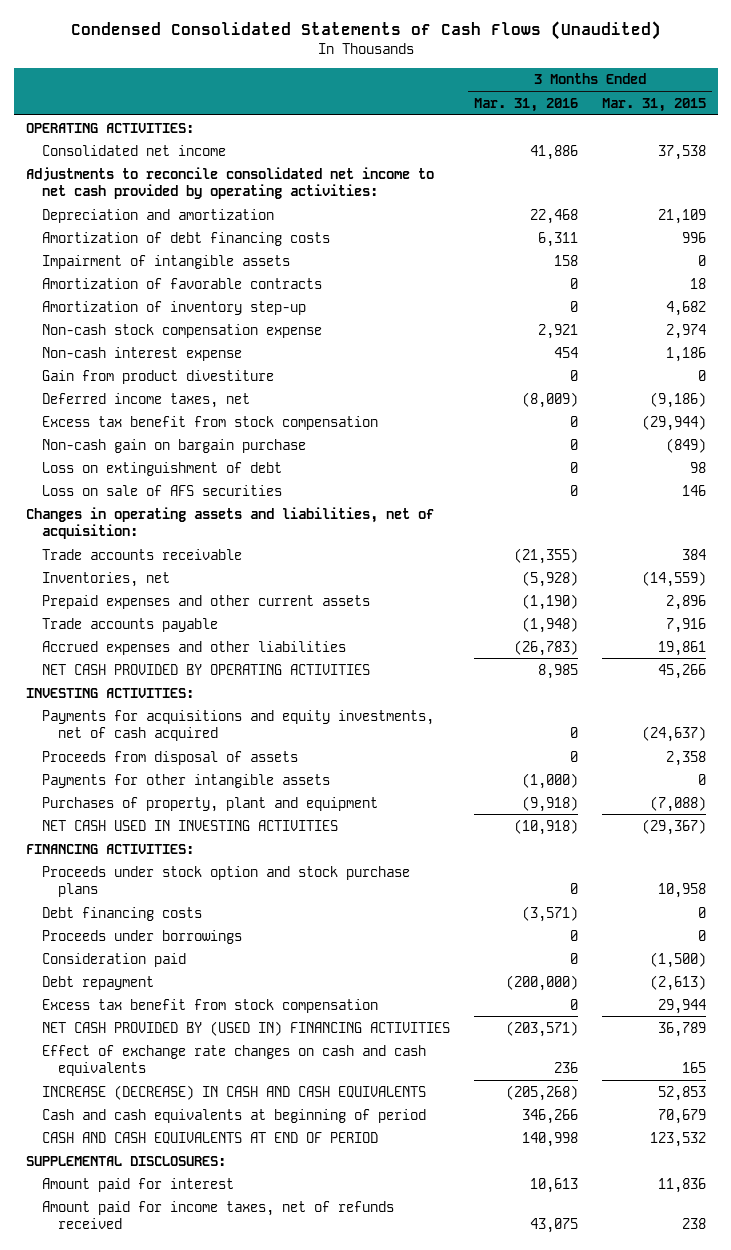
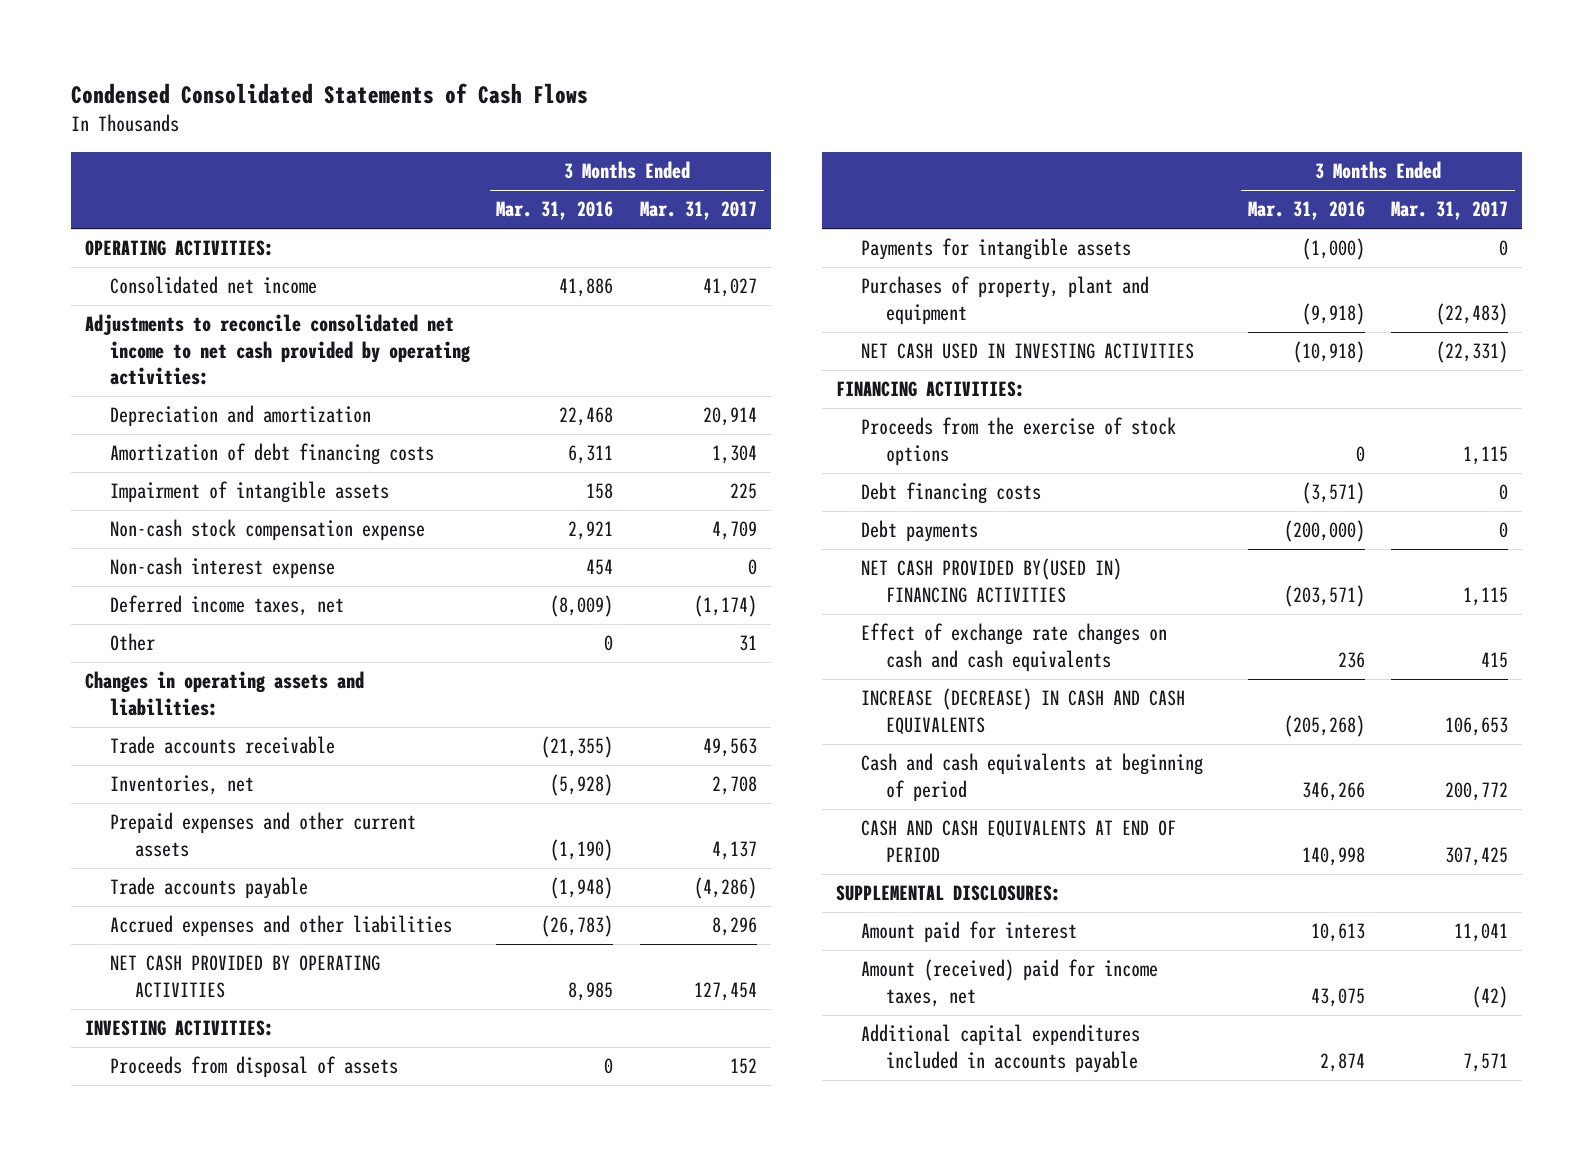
- Condensed Consolidated Statements of Cash Flows (Unaudited)
+ Condensed Consolidated Statements of Cash Flows
- | 3 Months Ended Mar. 31, 2016 | 3 Months Ended Mar. 31, 2015
+ | 3 Months Ended Mar. 31, 2016 | 3 Months Ended Mar. 31, 2017
- Amortization of favorable contracts | 0 | 18
- Amortization of inventory step-up | 0 | 4,682
- Gain from product divestiture | 0 | 0
- Excess tax benefit from stock compensation | 0 | (29,944)
- Non-cash gain on bargain purchase | 0 | (849)
- Loss on extinguishment of debt | 0 | 98
- Loss on sale of AFS securities | 0 | 146
- Changes in operating assets and liabilities, net of acquisition:
+ Other | 0 | 31
+ Changes in operating assets and liabilities:
- Payments for acquisitions and equity investments, net of cash acquired | 0 | (24,637)
- Payments for other intangible assets | (1,000) | 0
+ Payments for intangible assets | (1,000) | 0
- Proceeds under stock option and stock purchase plans | 0 | 10,958
+ Proceeds from the exercise of stock options | 0 | 1,115
- Proceeds under borrowings | 0 | 0
- Consideration paid | 0 | (1,500)
- Debt repayment | (200,000) | (2,613)
- Excess tax benefit from stock compensation | 0 | 29,944
- NET CASH PROVIDED BY (USED IN) FINANCING ACTIVITIES | (203,571) | 36,789
+ Debt payments | (200,000) | 0
+ NET CASH PROVIDED BY(USED IN) FINANCING ACTIVITIES | (203,571) | 1,115
- Amount paid for income taxes, net of refunds received | 43,075 | 238
+ Amount (received) paid for income taxes, net | 43,075 | (42)
+ Additional capital expenditures included in accounts payable | 2,874 | 7,571

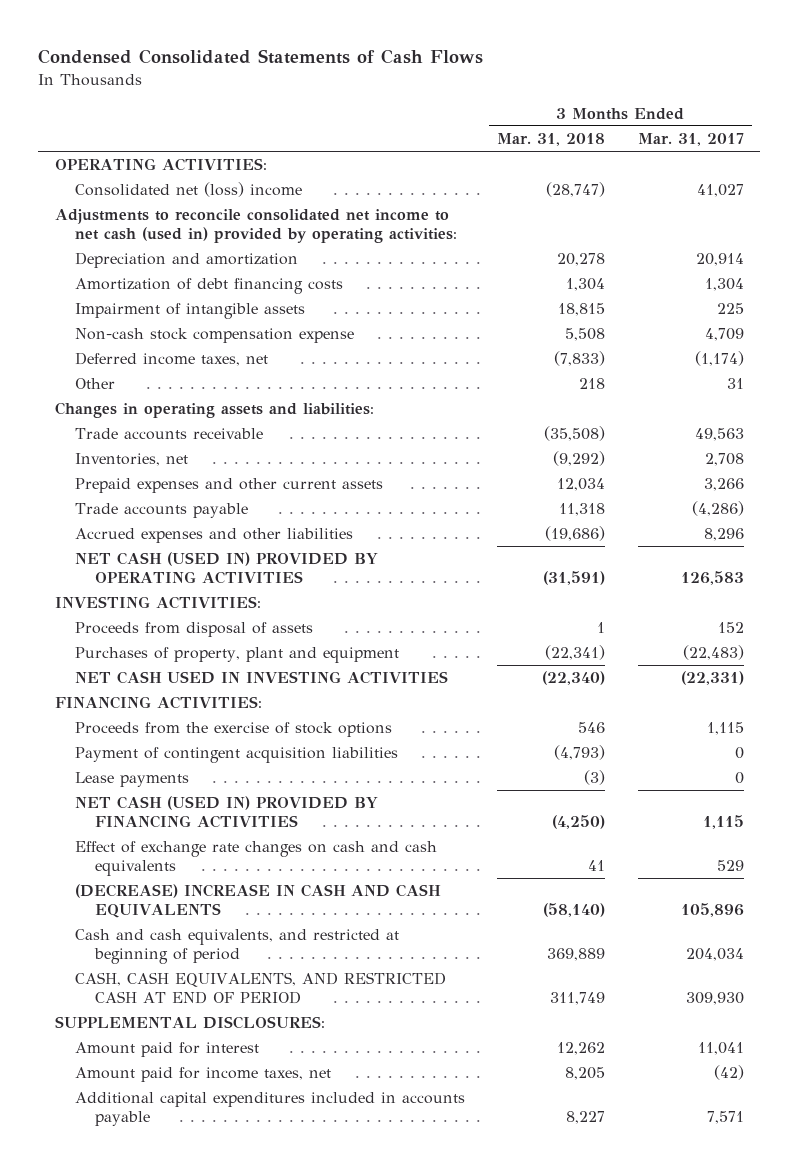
- | 3 Months Ended Mar. 31, 2016 | 3 Months Ended Mar. 31, 2017
+ | 3 Months Ended Mar. 31, 2018 | 3 Months Ended Mar. 31, 2017
- Consolidated net income | 41,886 | 41,027
- Adjustments to reconcile consolidated net income to net cash provided by operating activities:
+ Consolidated net (loss) income | (28,747) | 41,027
+ Adjustments to reconcile consolidated net income to net cash (used in) provided by operating activities:
- Non-cash interest expense | 454 | 0
- Prepaid expenses and other current assets | (1,190) | 4,137
+ Prepaid expenses and other current assets | 12,034 | 3,266
- NET CASH PROVIDED BY OPERATING ACTIVITIES | 8,985 | 127,454
+ NET CASH (USED IN) PROVIDED BY OPERATING ACTIVITIES | (31,591) | 126,583
- Payments for intangible assets | (1,000) | 0
- Debt financing costs | (3,571) | 0
- Debt payments | (200,000) | 0
- NET CASH PROVIDED BY(USED IN) FINANCING ACTIVITIES | (203,571) | 1,115
- Effect of exchange rate changes on cash and cash equivalents | 236 | 415
- INCREASE (DECREASE) IN CASH AND CASH EQUIVALENTS | (205,268) | 106,653
- Cash and cash equivalents at beginning of period | 346,266 | 200,772
- CASH AND CASH EQUIVALENTS AT END OF PERIOD | 140,998 | 307,425
+ Payment of contingent acquisition liabilities | (4,793) | 0
+ Lease payments | (3) | 0
+ NET CASH (USED IN) PROVIDED BY FINANCING ACTIVITIES | (4,250) | 1,115
+ Effect of exchange rate changes on cash and cash equivalents | 41 | 529
+ (DECREASE) INCREASE IN CASH AND CASH EQUIVALENTS | (58,140) | 105,896
+ Cash and cash equivalents, and restricted at beginning of period | 369,889 | 204,034
+ CASH, CASH EQUIVALENTS, AND RESTRICTED CASH AT END OF PERIOD | 311,749 | 309,930
- Amount (received) paid for income taxes, net | 43,075 | (42)
+ Amount paid for income taxes, net | 8,205 | (42)

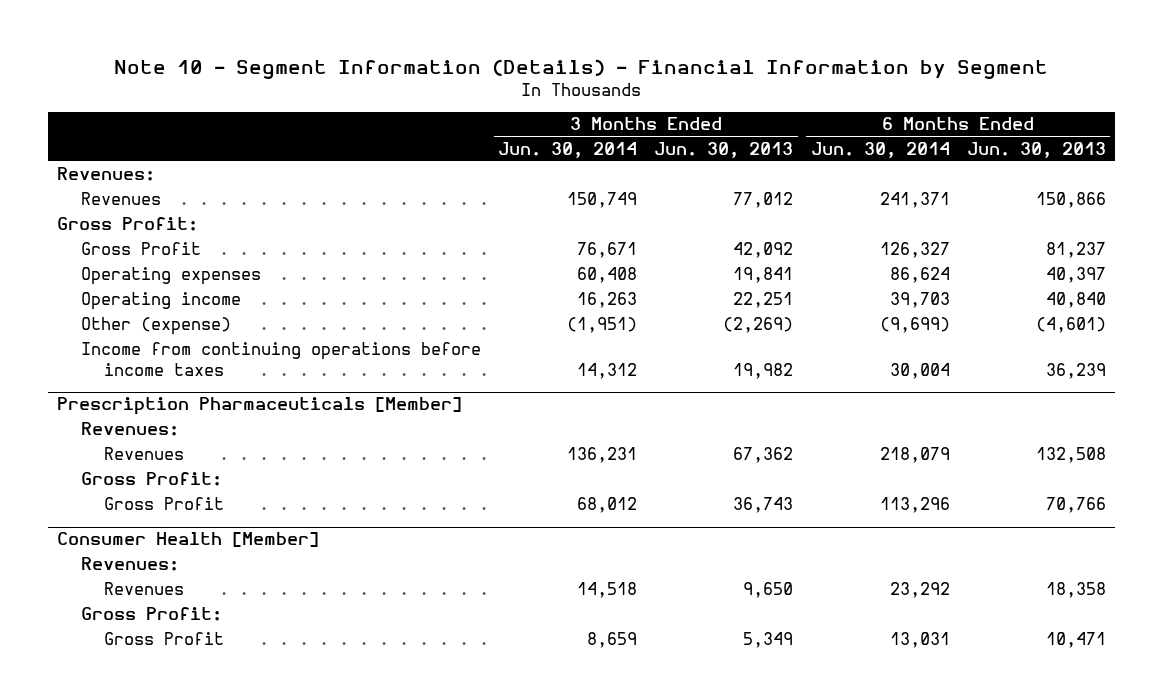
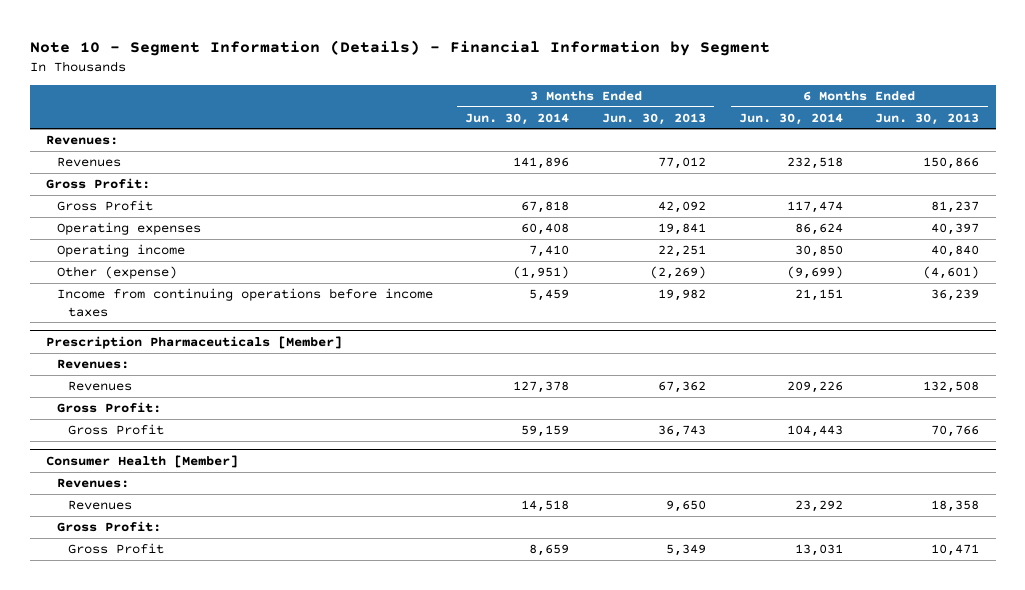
- Revenues | 150,749 | 77,012 | 241,371 | 150,866
+ Revenues | 141,896 | 77,012 | 232,518 | 150,866
- Gross Profit | 76,671 | 42,092 | 126,327 | 81,237
+ Gross Profit | 67,818 | 42,092 | 117,474 | 81,237
- Operating income | 16,263 | 22,251 | 39,703 | 40,840
+ Operating income | 7,410 | 22,251 | 30,850 | 40,840
- Income from continuing operations before income taxes | 14,312 | 19,982 | 30,004 | 36,239
+ Income from continuing operations before income taxes | 5,459 | 19,982 | 21,151 | 36,239
@ Prescription Pharmaceuticals [Member]
- Revenues | 136,231 | 67,362 | 218,079 | 132,508
+ Revenues | 127,378 | 67,362 | 209,226 | 132,508
- Gross Profit | 68,012 | 36,743 | 113,296 | 70,766
+ Gross Profit | 59,159 | 36,743 | 104,443 | 70,766

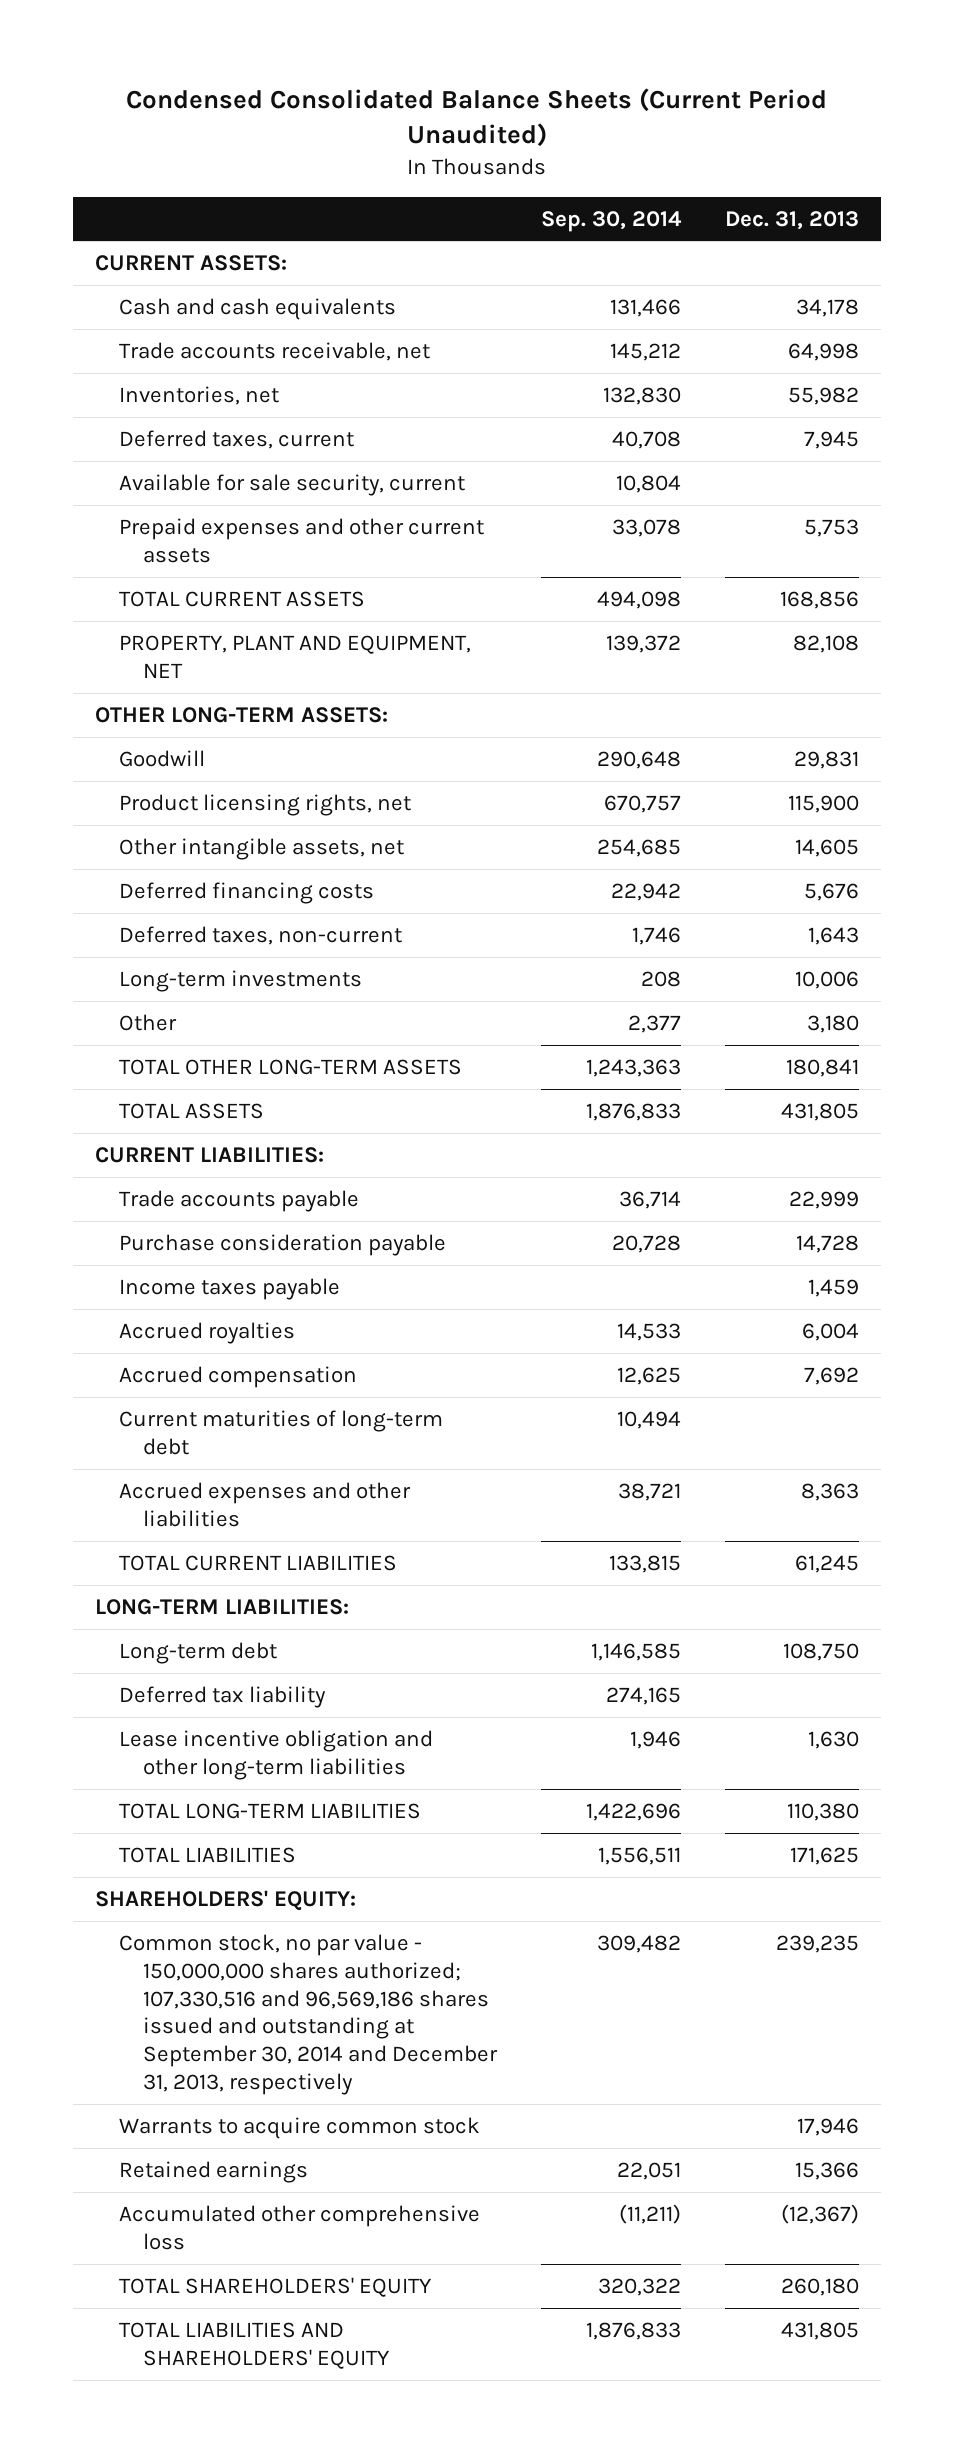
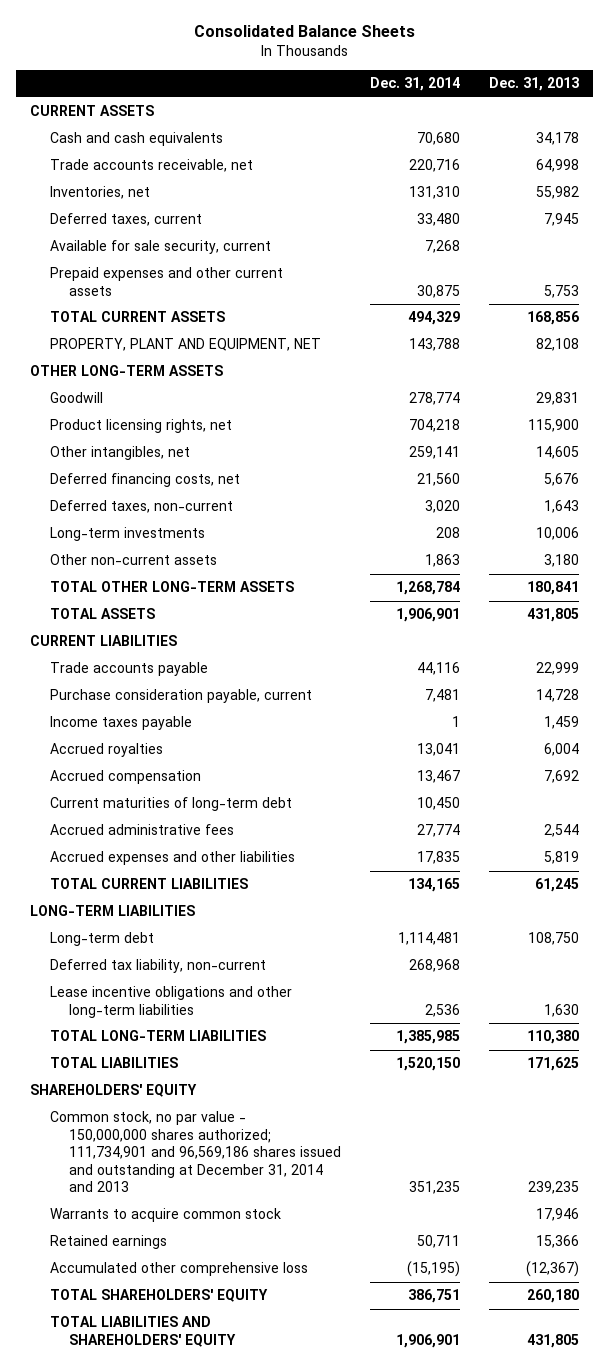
- Condensed Consolidated Balance Sheets (Current Period Unaudited)
+ Consolidated Balance Sheets
- | Sep. 30, 2014 | Dec. 31, 2013
+ | Dec. 31, 2014 | Dec. 31, 2013
- CURRENT ASSETS:
+ CURRENT ASSETS
- OTHER LONG-TERM ASSETS:
+ OTHER LONG-TERM ASSETS
- Other intangible assets, net | 254,685 | 14,605
- Deferred financing costs | 22,942 | 5,676
+ Other intangibles, net | 259,141 | 14,605
+ Deferred financing costs, net | 21,560 | 5,676
- Other | 2,377 | 3,180
+ Other non-current assets | 1,863 | 3,180
- CURRENT LIABILITIES:
+ CURRENT LIABILITIES
- Purchase consideration payable | 20,728 | 14,728
+ Purchase consideration payable, current | 7,481 | 14,728
- Accrued expenses and other liabilities | 38,721 | 8,363
+ Accrued administrative fees | 27,774 | 2,544
+ Accrued expenses and other liabilities | 17,835 | 5,819
- LONG-TERM LIABILITIES:
+ LONG-TERM LIABILITIES
- Deferred tax liability | 274,165 |
- Lease incentive obligation and other long-term liabilities | 1,946 | 1,630
+ Deferred tax liability, non-current | 268,968 |
+ Lease incentive obligations and other long-term liabilities | 2,536 | 1,630
- SHAREHOLDERS' EQUITY:
- Common stock, no par value - 150,000,000 shares authorized; 107,330,516 and 96,569,186 shares issued and outstanding at September 30, 2014 and December 31, 2013, respectively | 309,482 | 239,235
+ SHAREHOLDERS' EQUITY
+ Common stock, no par value - 150,000,000 shares authorized; 111,734,901 and 96,569,186 shares issued and outstanding at December 31, 2014 and 2013 | 351,235 | 239,235

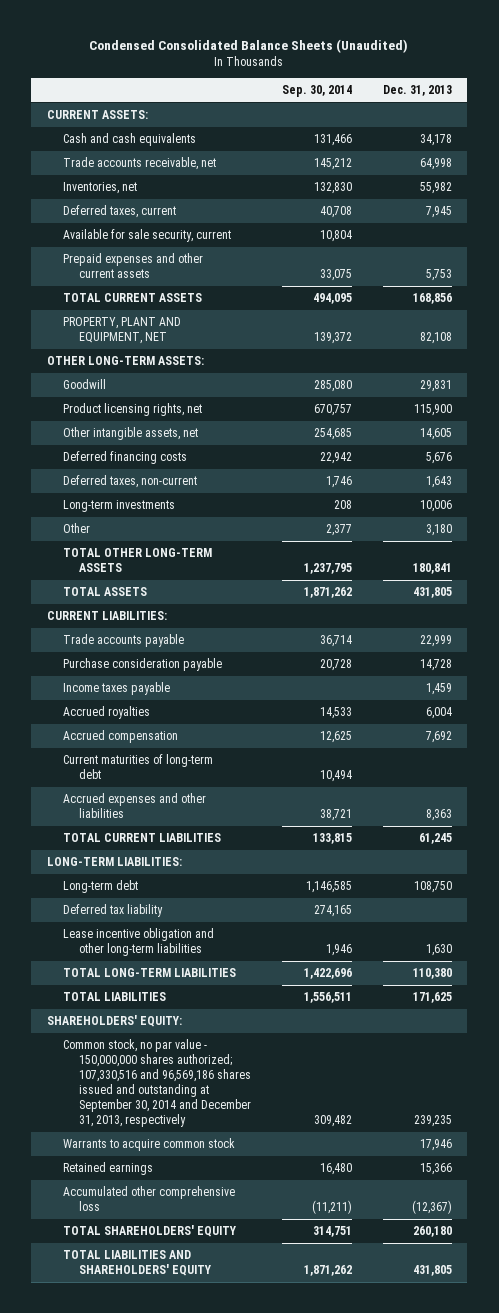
- Consolidated Balance Sheets
+ Condensed Consolidated Balance Sheets (Unaudited)
- | Dec. 31, 2014 | Dec. 31, 2013
+ | Sep. 30, 2014 | Dec. 31, 2013
- CURRENT ASSETS
+ CURRENT ASSETS:
- OTHER LONG-TERM ASSETS
+ OTHER LONG-TERM ASSETS:
- Other intangibles, net | 259,141 | 14,605
- Deferred financing costs, net | 21,560 | 5,676
+ Other intangible assets, net | 254,685 | 14,605
+ Deferred financing costs | 22,942 | 5,676
- Other non-current assets | 1,863 | 3,180
+ Other | 2,377 | 3,180
- CURRENT LIABILITIES
+ CURRENT LIABILITIES:
- Purchase consideration payable, current | 7,481 | 14,728
+ Purchase consideration payable | 20,728 | 14,728
- Accrued administrative fees | 27,774 | 2,544
- Accrued expenses and other liabilities | 17,835 | 5,819
+ Accrued expenses and other liabilities | 38,721 | 8,363
- LONG-TERM LIABILITIES
+ LONG-TERM LIABILITIES:
- Deferred tax liability, non-current | 268,968 |
- Lease incentive obligations and other long-term liabilities | 2,536 | 1,630
+ Deferred tax liability | 274,165 |
+ Lease incentive obligation and other long-term liabilities | 1,946 | 1,630
- SHAREHOLDERS' EQUITY
- Common stock, no par value - 150,000,000 shares authorized; 111,734,901 and 96,569,186 shares issued and outstanding at December 31, 2014 and 2013 | 351,235 | 239,235
+ SHAREHOLDERS' EQUITY:
+ Common stock, no par value - 150,000,000 shares authorized; 107,330,516 and 96,569,186 shares issued and outstanding at September 30, 2014 and December 31, 2013, respectively | 309,482 | 239,235

